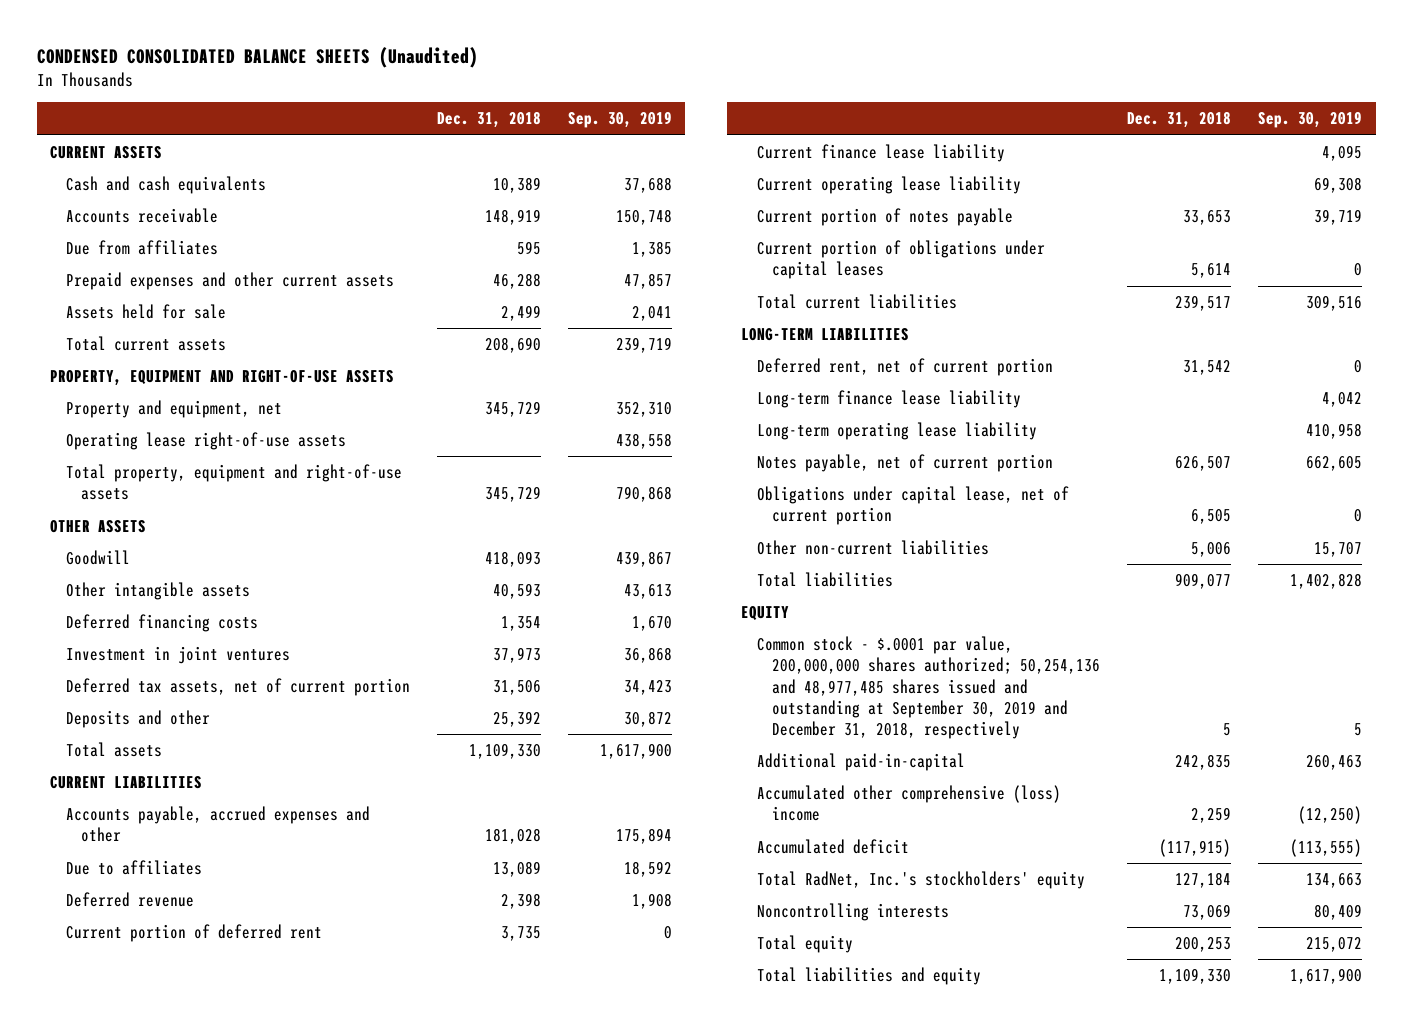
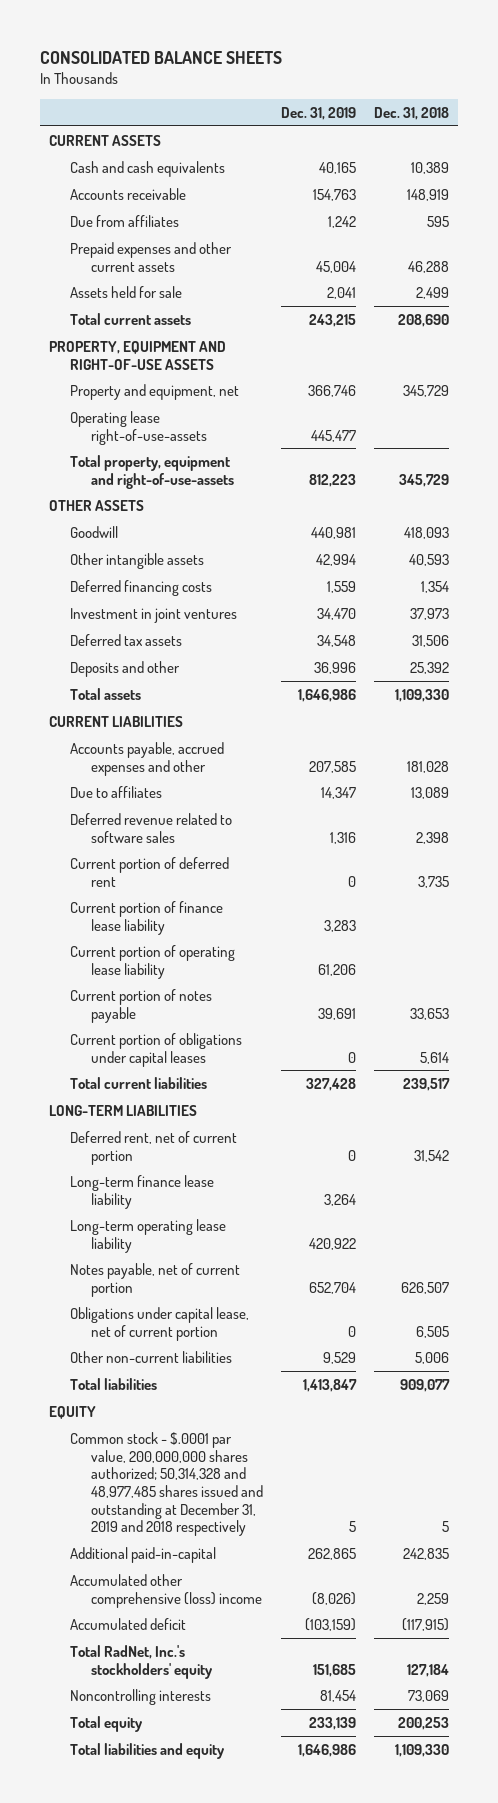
- CONDENSED CONSOLIDATED BALANCE SHEETS (Unaudited)
+ CONSOLIDATED BALANCE SHEETS
- | Dec. 31, 2018 | Sep. 30, 2019
+ | Dec. 31, 2019 | Dec. 31, 2018
- Operating lease right-of-use assets | | 438,558
- Total property, equipment and right-of-use assets | 345,729 | 790,868
+ Operating lease right-of-use-assets | 445,477 |
+ Total property, equipment and right-of-use-assets | 812,223 | 345,729
- Deferred tax assets, net of current portion | 31,506 | 34,423
+ Deferred tax assets | 34,548 | 31,506
- Deferred revenue | 2,398 | 1,908
+ Deferred revenue related to software sales | 1,316 | 2,398
- Current finance lease liability | | 4,095
- Current operating lease liability | | 69,308
+ Current portion of finance lease liability | 3,283 |
+ Current portion of operating lease liability | 61,206 |
- Common stock - $.0001 par value, 200,000,000 shares authorized; 50,254,136 and 48,977,485 shares issued and outstanding at September 30, 2019 and December 31, 2018, respectively | 5 | 5
+ Common stock - $.0001 par value, 200,000,000 shares authorized; 50,314,328 and 48,977,485 shares issued and outstanding at December 31, 2019 and 2018 respectively | 5 | 5

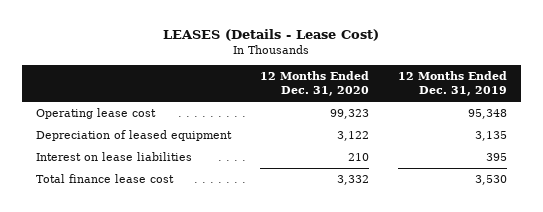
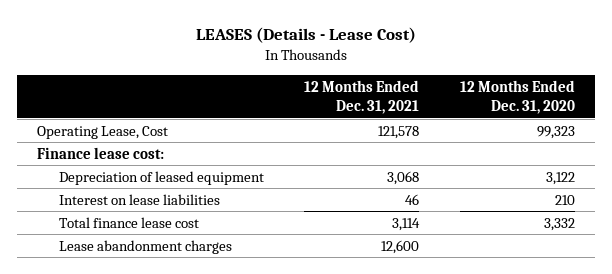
- | 12 Months Ended Dec. 31, 2020 | 12 Months Ended Dec. 31, 2019
+ | 12 Months Ended Dec. 31, 2021 | 12 Months Ended Dec. 31, 2020
- Operating lease cost | 99,323 | 95,348
+ Operating Lease, Cost | 121,578 | 99,323
+ Finance lease cost:
+ Lease abandonment charges | 12,600 |

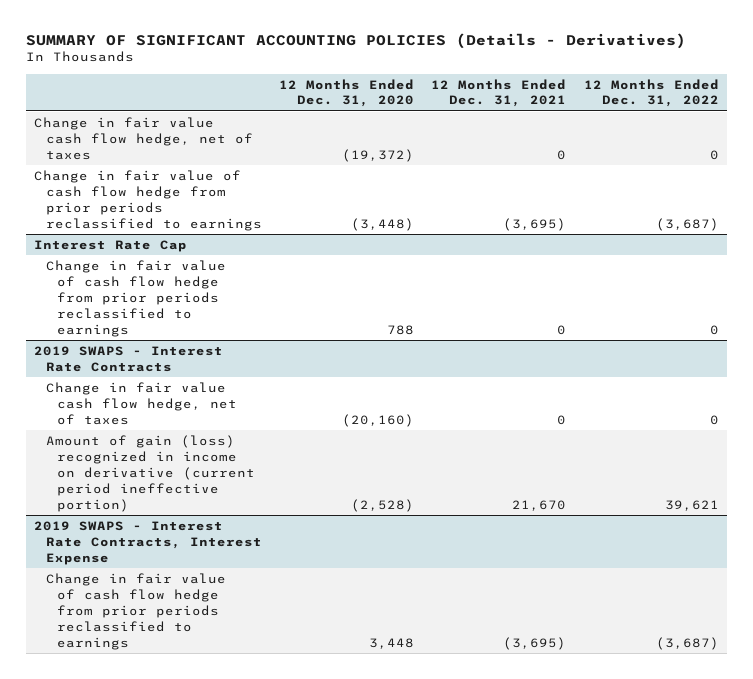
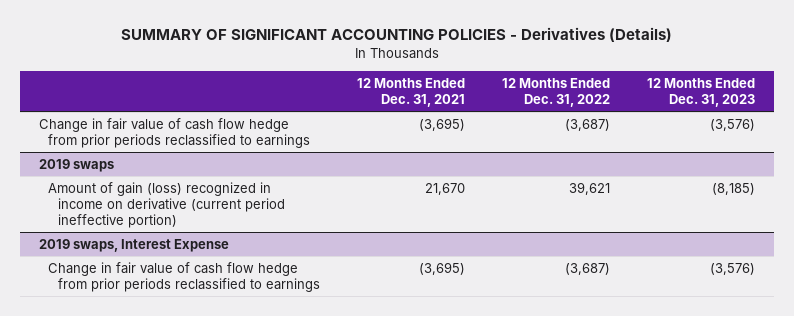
- SUMMARY OF SIGNIFICANT ACCOUNTING POLICIES (Details - Derivatives)
+ SUMMARY OF SIGNIFICANT ACCOUNTING POLICIES - Derivatives (Details)
- | 12 Months Ended Dec. 31, 2020 | 12 Months Ended Dec. 31, 2021 | 12 Months Ended Dec. 31, 2022
+ | 12 Months Ended Dec. 31, 2021 | 12 Months Ended Dec. 31, 2022 | 12 Months Ended Dec. 31, 2023
- Change in fair value cash flow hedge, net of taxes | (19,372) | 0 | 0
- Interest Rate Cap
- Change in fair value of cash flow hedge from prior periods reclassified to earnings | 788 | 0 | 0
- 2019 SWAPS - Interest Rate Contracts
- Change in fair value cash flow hedge, net of taxes | (20,160) | 0 | 0
+ 2019 swaps
- 2019 SWAPS - Interest Rate Contracts, Interest Expense
+ 2019 swaps, Interest Expense

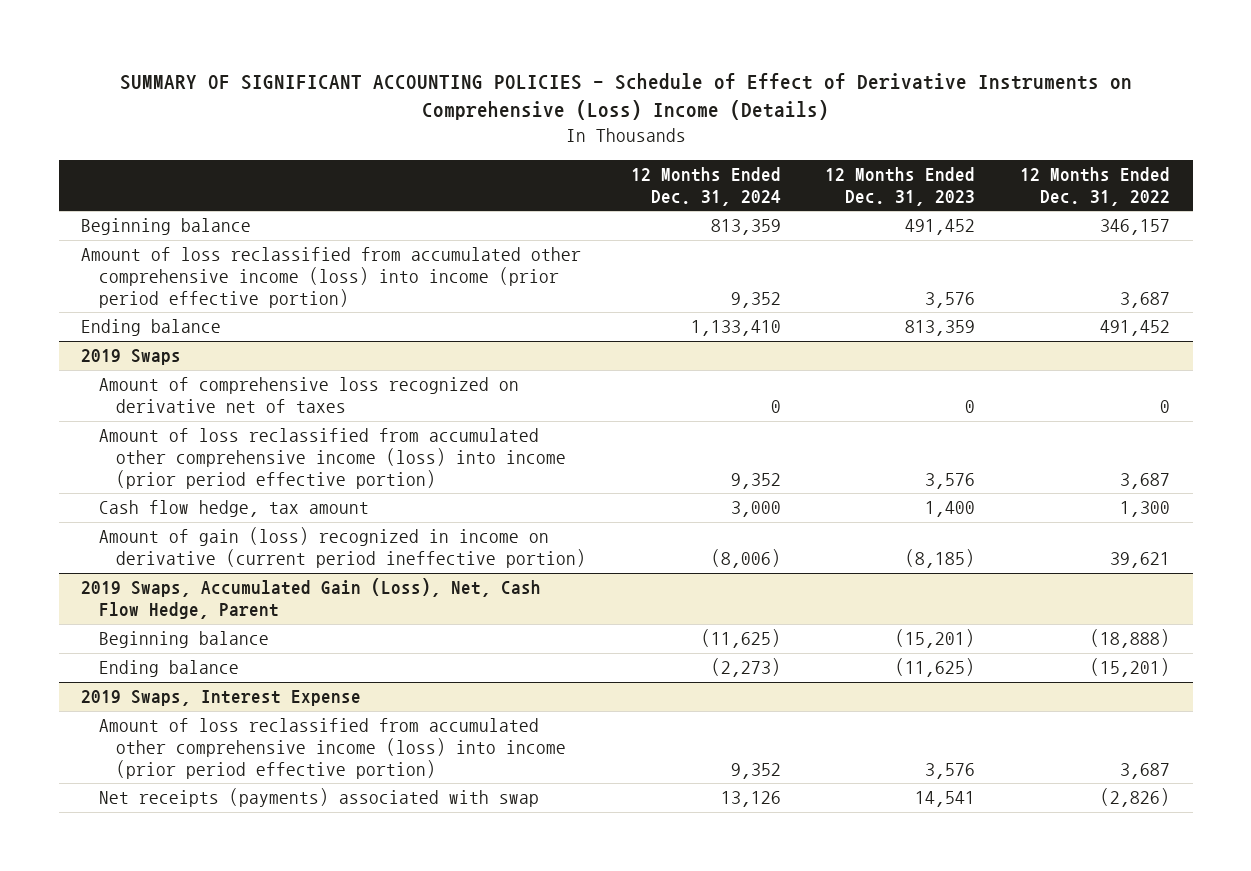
- SUMMARY OF SIGNIFICANT ACCOUNTING POLICIES - Derivatives (Details)
+ SUMMARY OF SIGNIFICANT ACCOUNTING POLICIES - Schedule of Effect of Derivative Instruments on Comprehensive (Loss) Income (Details)
- | 12 Months Ended Dec. 31, 2021 | 12 Months Ended Dec. 31, 2022 | 12 Months Ended Dec. 31, 2023
+ | 12 Months Ended Dec. 31, 2024 | 12 Months Ended Dec. 31, 2023 | 12 Months Ended Dec. 31, 2022
- Change in fair value of cash flow hedge from prior periods reclassified to earnings | (3,695) | (3,687) | (3,576)
- 2019 swaps
+ Beginning balance | 813,359 | 491,452 | 346,157
+ Amount of loss reclassified from accumulated other comprehensive income (loss) into income (prior period effective portion) | 9,352 | 3,576 | 3,687
+ Ending balance | 1,133,410 | 813,359 | 491,452
+ 2019 Swaps
+ Amount of comprehensive loss recognized on derivative net of taxes | 0 | 0 | 0
+ Amount of loss reclassified from accumulated other comprehensive income (loss) into income (prior period effective portion) | 9,352 | 3,576 | 3,687
+ Cash flow hedge, tax amount | 3,000 | 1,400 | 1,300
- 2019 swaps, Interest Expense
- Change in fair value of cash flow hedge from prior periods reclassified to earnings | (3,695) | (3,687) | (3,576)
+ 2019 Swaps, Accumulated Gain (Loss), Net, Cash Flow Hedge, Parent
+ Beginning balance | (11,625) | (15,201) | (18,888)
+ Ending balance | (2,273) | (11,625) | (15,201)
+ 2019 Swaps, Interest Expense
+ Amount of loss reclassified from accumulated other comprehensive income (loss) into income (prior period effective portion) | 9,352 | 3,576 | 3,687
+ Net receipts (payments) associated with swap | 13,126 | 14,541 | (2,826)

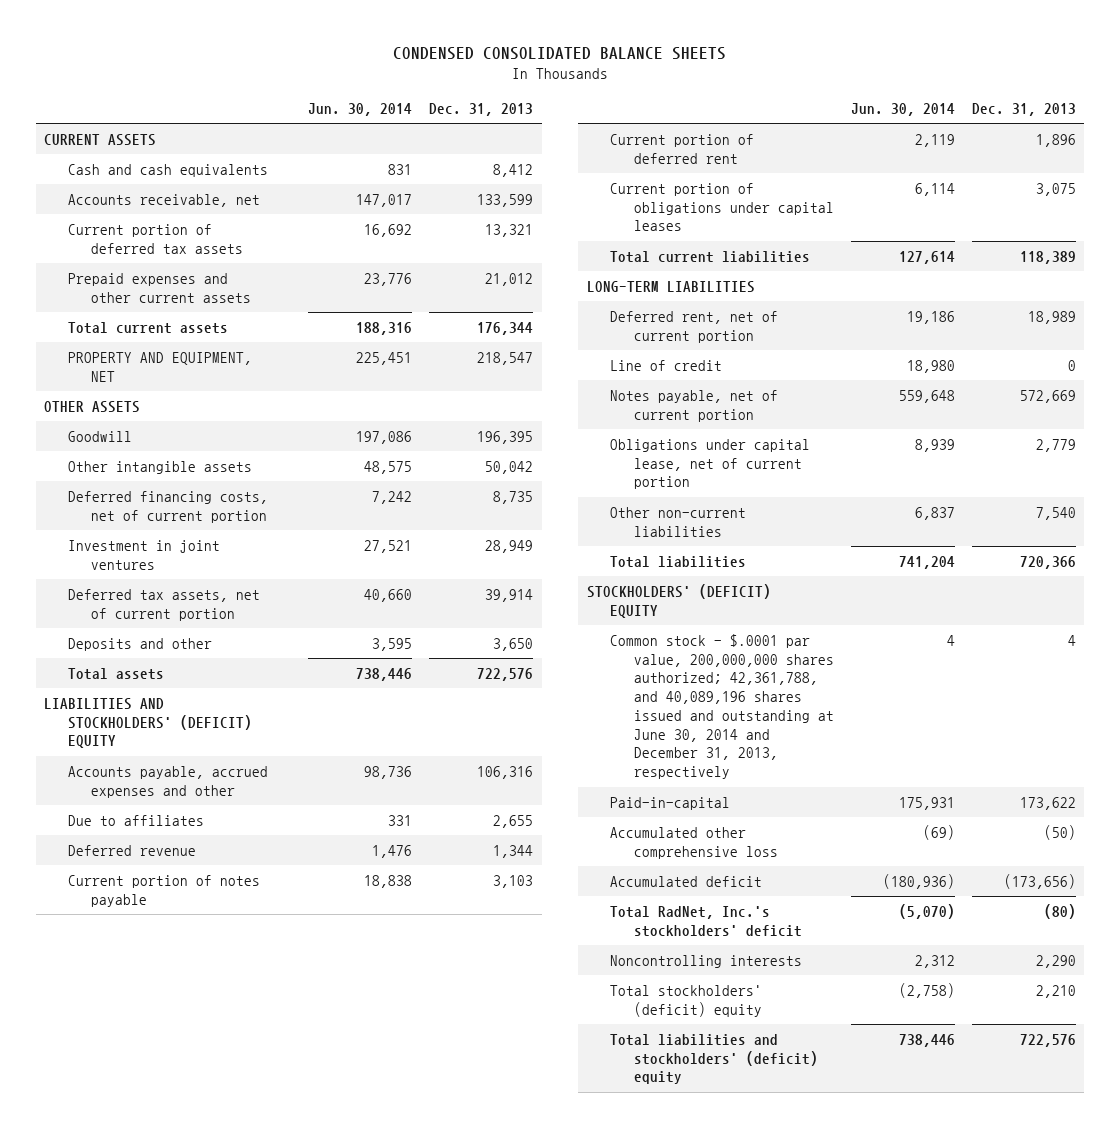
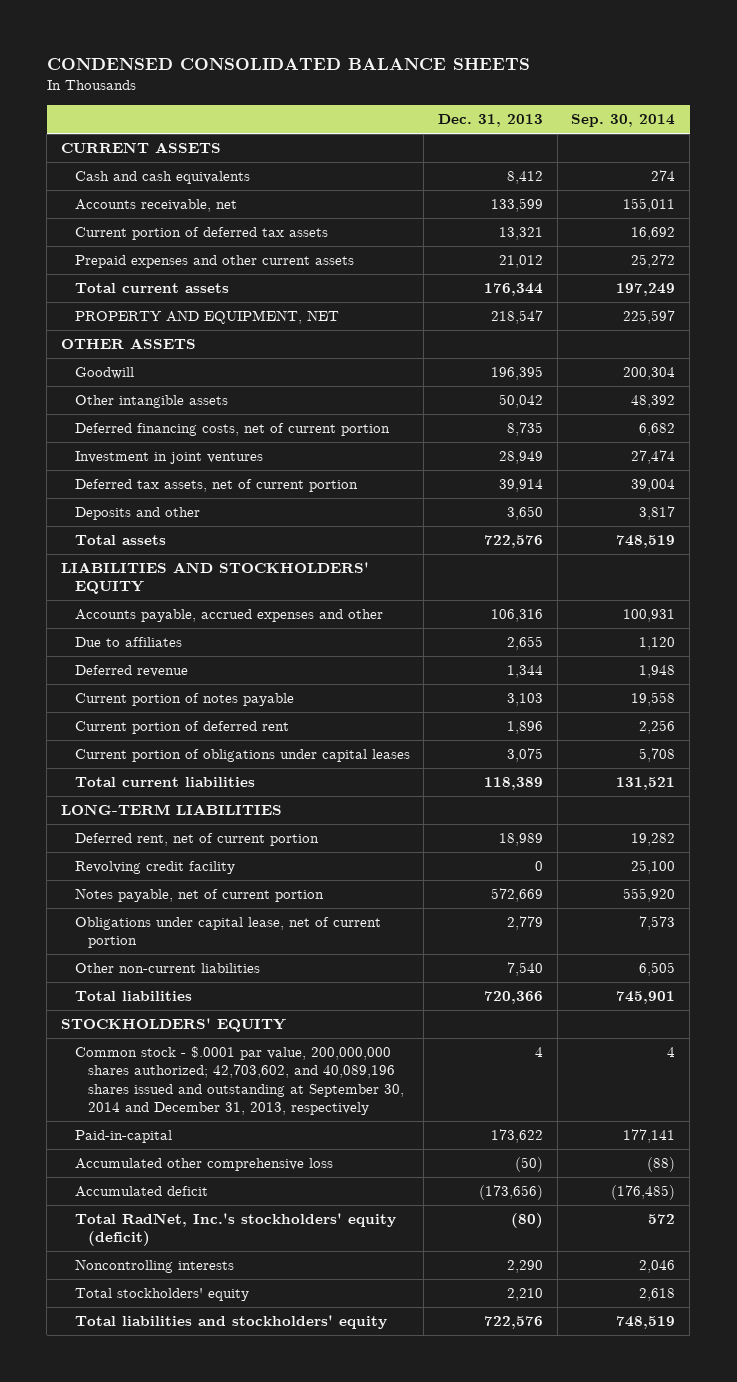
- | Jun. 30, 2014 | Dec. 31, 2013
+ | Dec. 31, 2013 | Sep. 30, 2014
- LIABILITIES AND STOCKHOLDERS' (DEFICIT) EQUITY
+ LIABILITIES AND STOCKHOLDERS' EQUITY
- Line of credit | 18,980 | 0
+ Revolving credit facility | 0 | 25,100
- STOCKHOLDERS' (DEFICIT) EQUITY
- Common stock - $.0001 par value, 200,000,000 shares authorized; 42,361,788, and 40,089,196 shares issued and outstanding at June 30, 2014 and December 31, 2013, respectively | 4 | 4
+ STOCKHOLDERS' EQUITY
+ Common stock - $.0001 par value, 200,000,000 shares authorized; 42,703,602, and 40,089,196 shares issued and outstanding at September 30, 2014 and December 31, 2013, respectively | 4 | 4
- Total RadNet, Inc.'s stockholders' deficit | (5,070) | (80)
+ Total RadNet, Inc.'s stockholders' equity (deficit) | (80) | 572
- Total stockholders' (deficit) equity | (2,758) | 2,210
- Total liabilities and stockholders' (deficit) equity | 738,446 | 722,576
+ Total stockholders' equity | 2,210 | 2,618
+ Total liabilities and stockholders' equity | 722,576 | 748,519

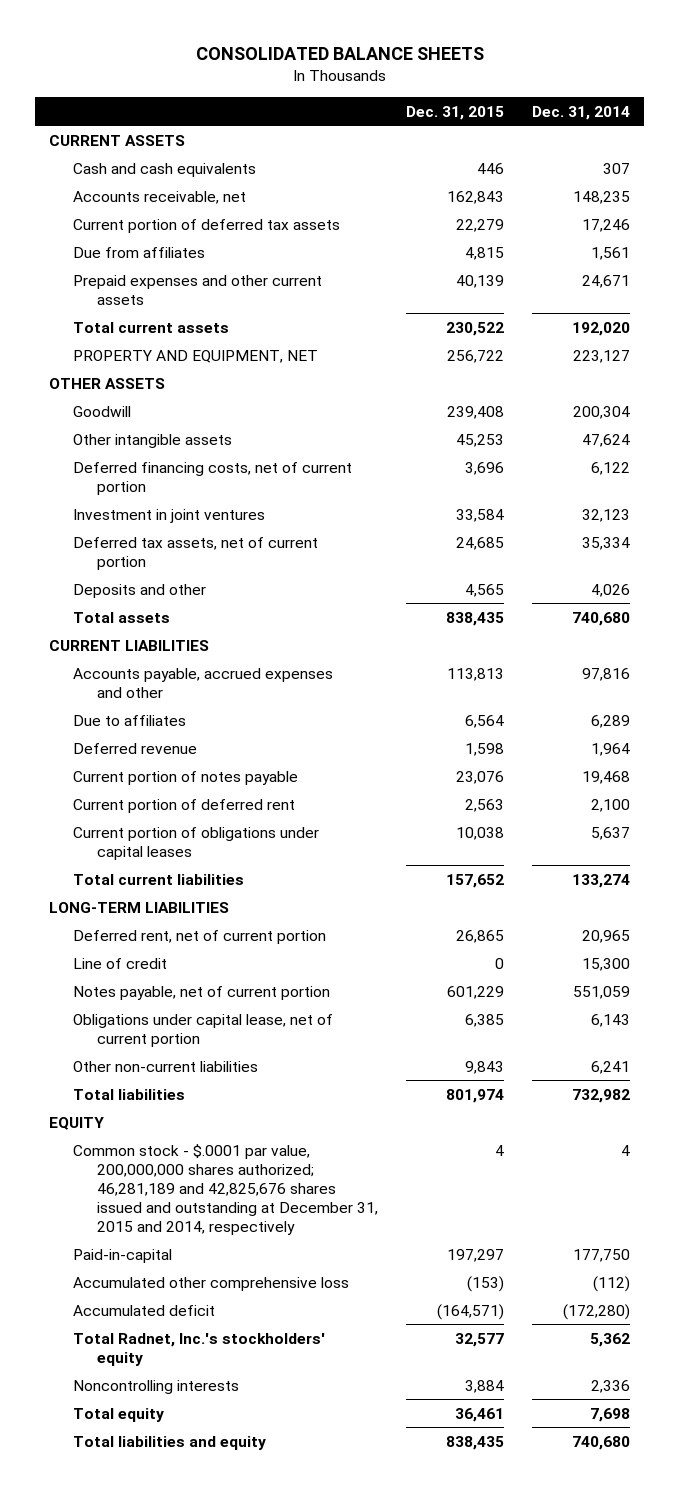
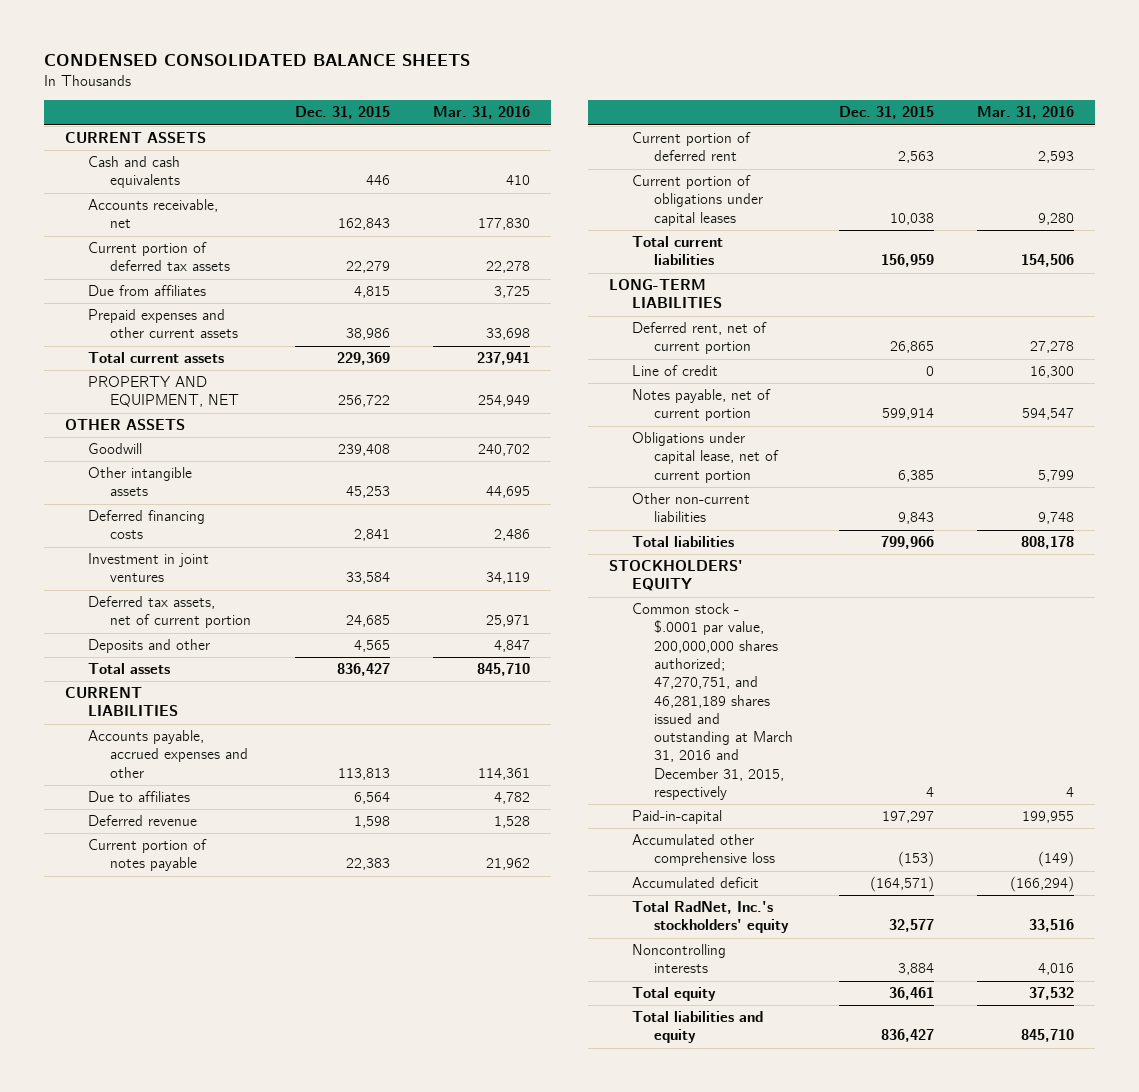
- CONSOLIDATED BALANCE SHEETS
+ CONDENSED CONSOLIDATED BALANCE SHEETS
- | Dec. 31, 2015 | Dec. 31, 2014
+ | Dec. 31, 2015 | Mar. 31, 2016
- Prepaid expenses and other current assets | 40,139 | 24,671
- Total current assets | 230,522 | 192,020
+ Prepaid expenses and other current assets | 38,986 | 33,698
+ Total current assets | 229,369 | 237,941
- Deferred financing costs, net of current portion | 3,696 | 6,122
+ Deferred financing costs | 2,841 | 2,486
- Total assets | 838,435 | 740,680
+ Total assets | 836,427 | 845,710
- Current portion of notes payable | 23,076 | 19,468
+ Current portion of notes payable | 22,383 | 21,962
- Total current liabilities | 157,652 | 133,274
+ Total current liabilities | 156,959 | 154,506
- Notes payable, net of current portion | 601,229 | 551,059
+ Notes payable, net of current portion | 599,914 | 594,547
- Total liabilities | 801,974 | 732,982
- EQUITY
- Common stock - $.0001 par value, 200,000,000 shares authorized; 46,281,189 and 42,825,676 shares issued and outstanding at December 31, 2015 and 2014, respectively | 4 | 4
+ Total liabilities | 799,966 | 808,178
+ STOCKHOLDERS' EQUITY
+ Common stock - $.0001 par value, 200,000,000 shares authorized; 47,270,751, and 46,281,189 shares issued and outstanding at March 31, 2016 and December 31, 2015, respectively | 4 | 4
- Total Radnet, Inc.'s stockholders' equity | 32,577 | 5,362
+ Total RadNet, Inc.'s stockholders' equity | 32,577 | 33,516
- Total liabilities and equity | 838,435 | 740,680
+ Total liabilities and equity | 836,427 | 845,710

